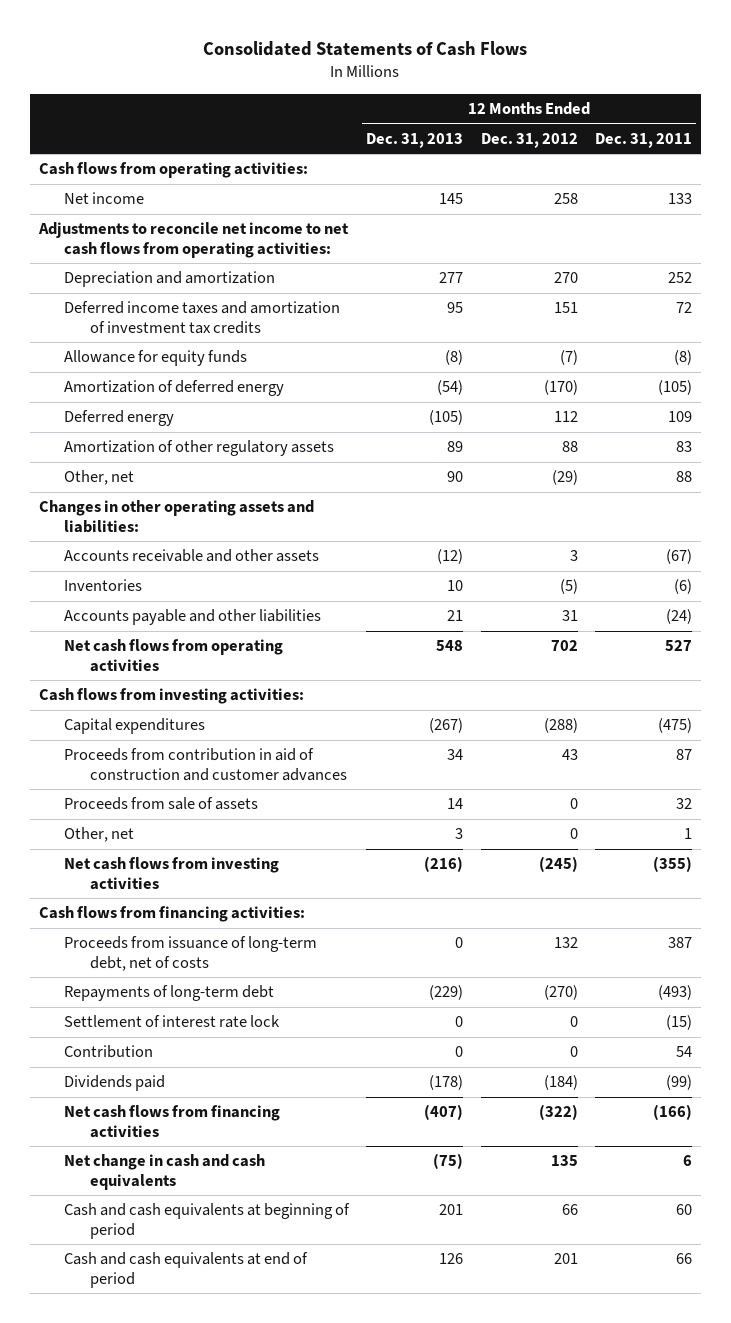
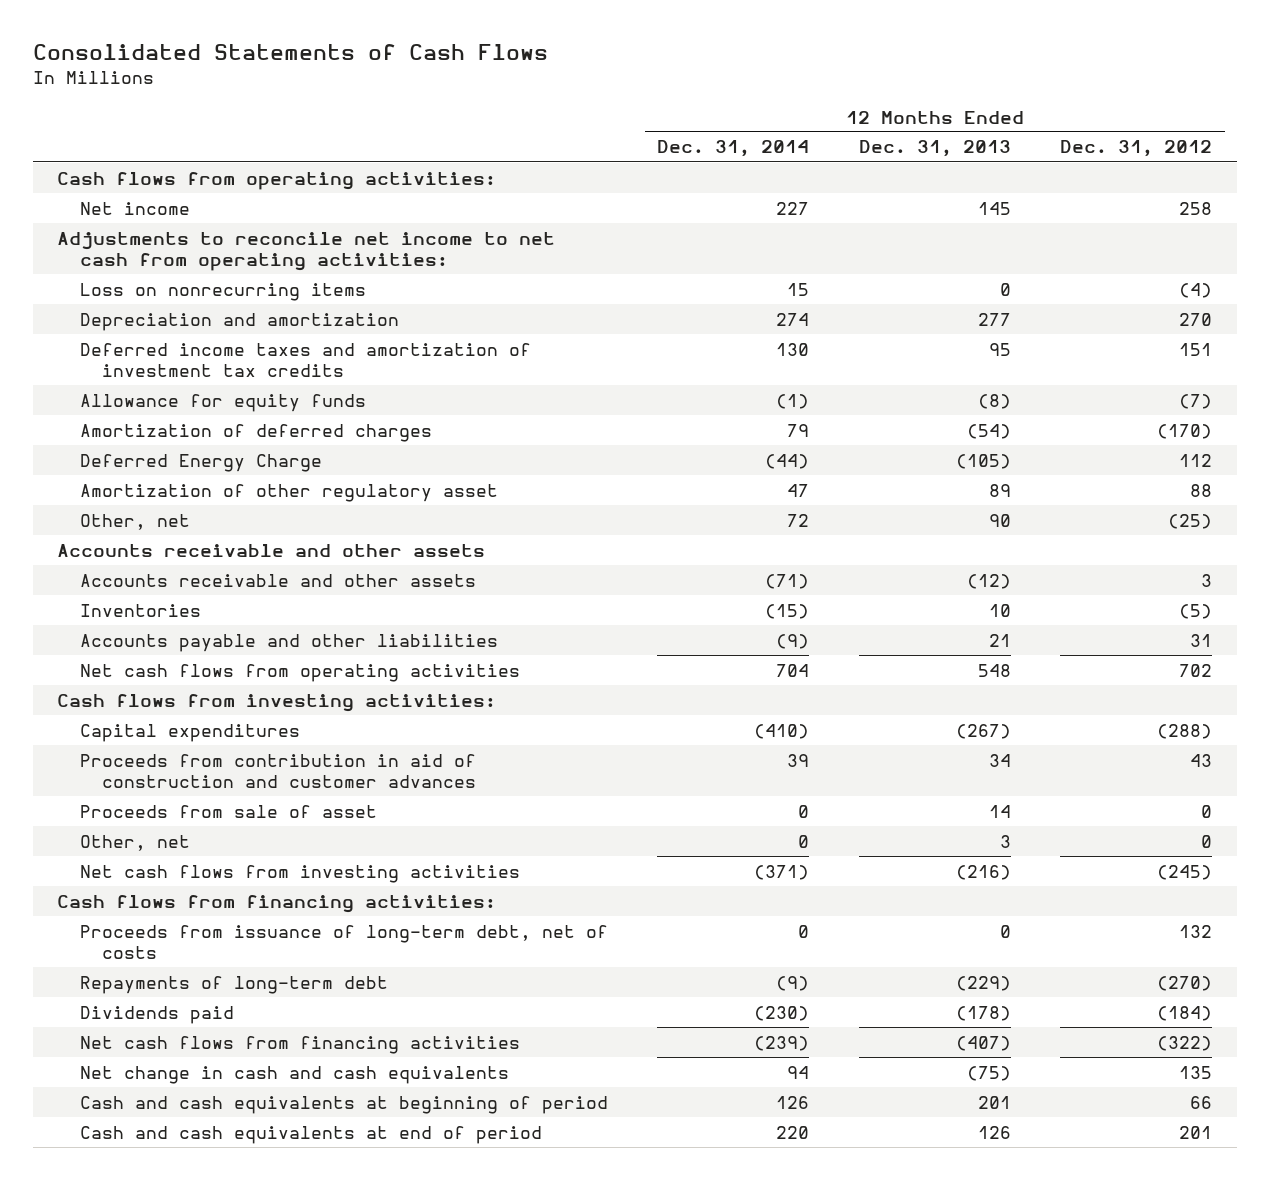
- | 12 Months Ended Dec. 31, 2013 | 12 Months Ended Dec. 31, 2012 | 12 Months Ended Dec. 31, 2011
+ | 12 Months Ended Dec. 31, 2014 | 12 Months Ended Dec. 31, 2013 | 12 Months Ended Dec. 31, 2012
- Adjustments to reconcile net income to net cash flows from operating activities:
+ Adjustments to reconcile net income to net cash from operating activities:
+ Loss on nonrecurring items | 15 | 0 | (4)
- Amortization of deferred energy | (54) | (170) | (105)
- Deferred energy | (105) | 112 | 109
- Amortization of other regulatory assets | 89 | 88 | 83
- Other, net | 90 | (29) | 88
- Changes in other operating assets and liabilities:
+ Amortization of deferred charges | 79 | (54) | (170)
+ Deferred Energy Charge | (44) | (105) | 112
+ Amortization of other regulatory asset | 47 | 89 | 88
+ Other, net | 72 | 90 | (25)
+ Accounts receivable and other assets
- Proceeds from sale of assets | 14 | 0 | 32
+ Proceeds from sale of asset | 0 | 14 | 0
- Settlement of interest rate lock | 0 | 0 | (15)
- Contribution | 0 | 0 | 54

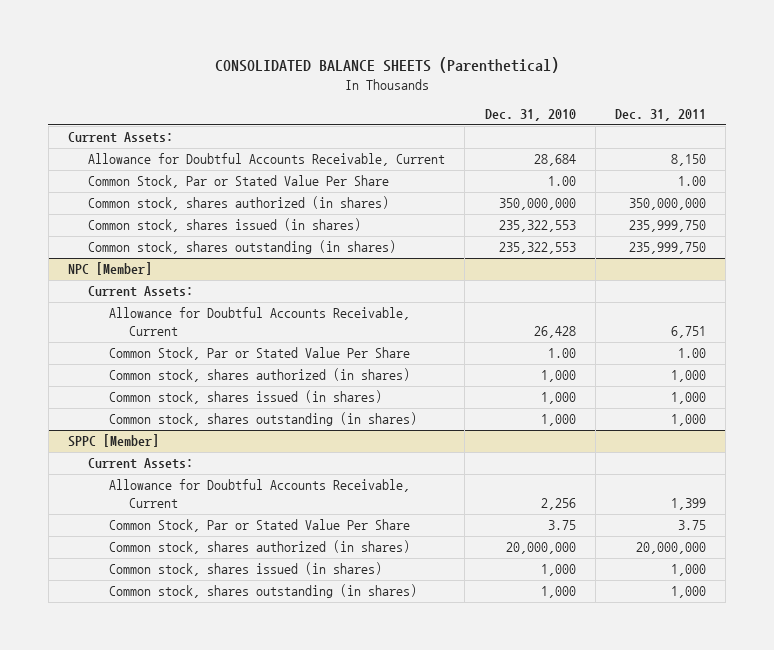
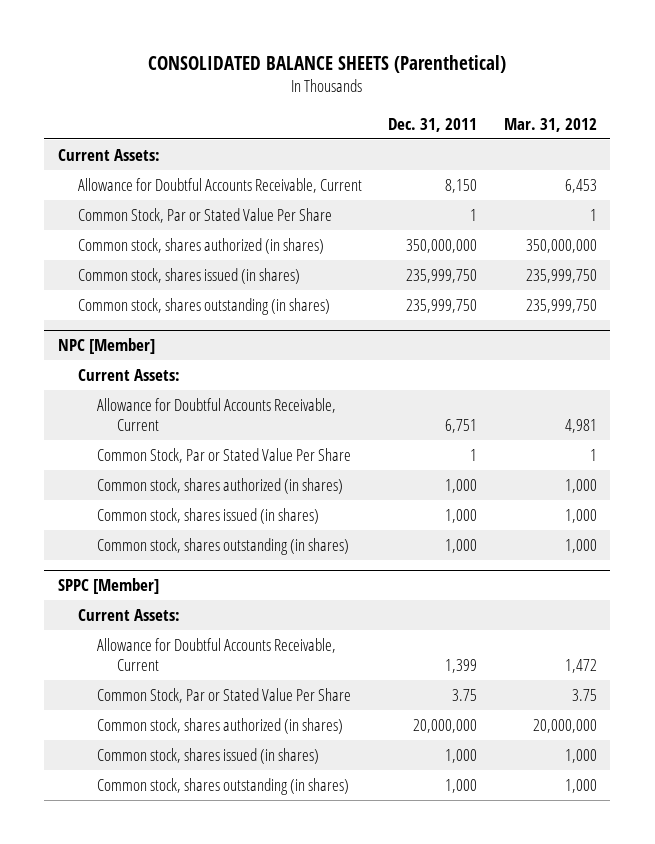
- | Dec. 31, 2010 | Dec. 31, 2011
+ | Dec. 31, 2011 | Mar. 31, 2012
- Common Stock, Par or Stated Value Per Share | 1.00 | 1.00
+ Common Stock, Par or Stated Value Per Share | 1 | 1
@ NPC [Member]
- Common Stock, Par or Stated Value Per Share | 1.00 | 1.00
+ Common Stock, Par or Stated Value Per Share | 1 | 1

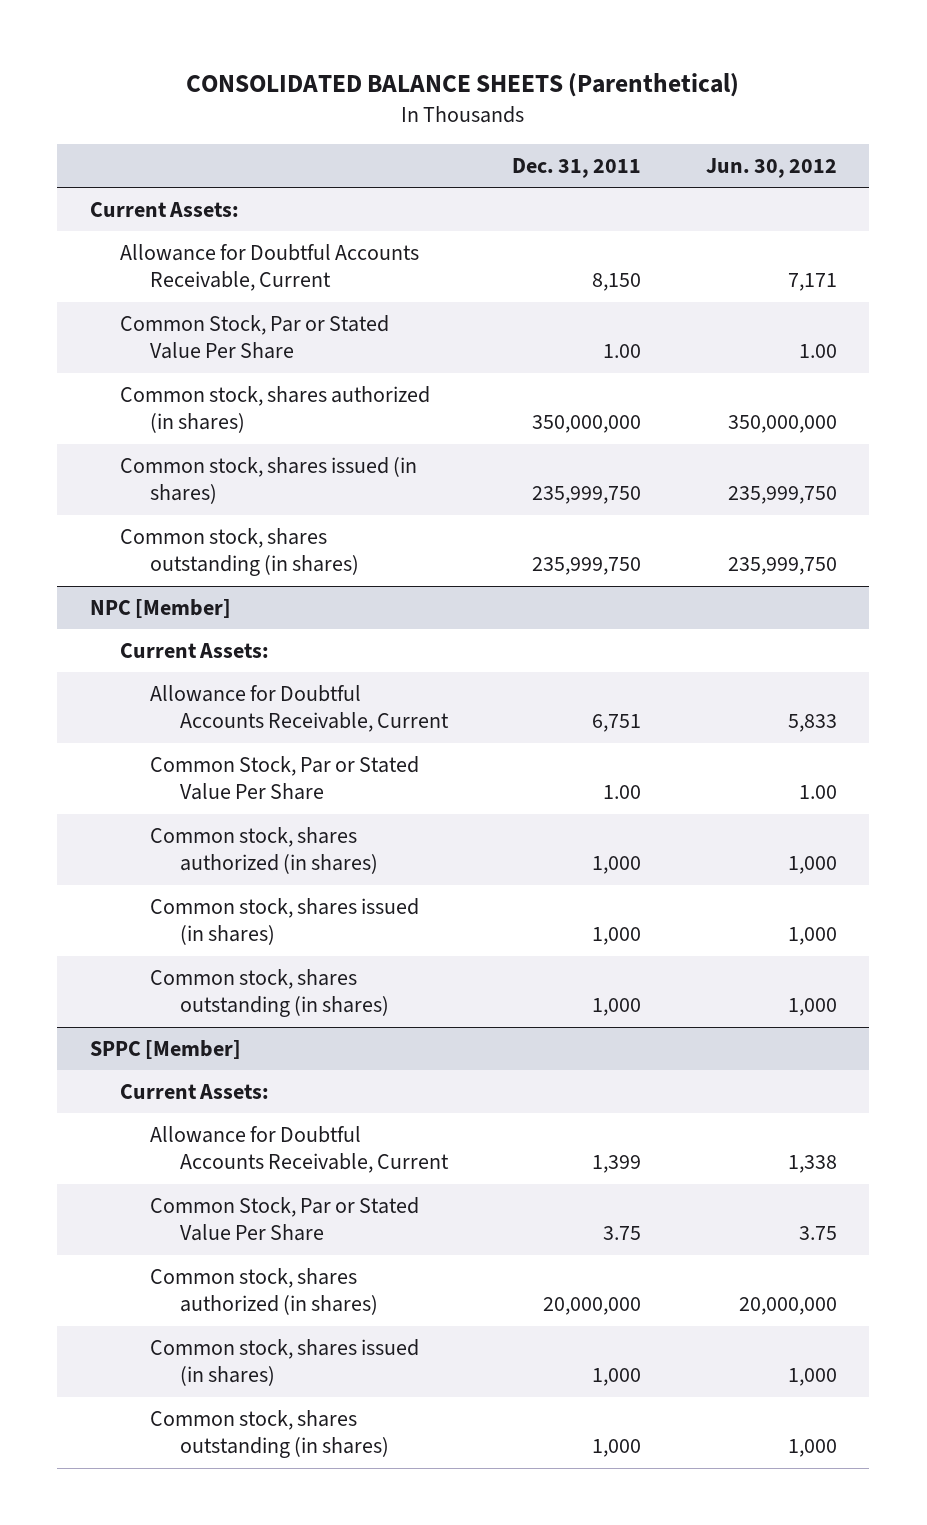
- | Dec. 31, 2011 | Mar. 31, 2012
+ | Dec. 31, 2011 | Jun. 30, 2012
- Common Stock, Par or Stated Value Per Share | 1 | 1
+ Common Stock, Par or Stated Value Per Share | 1.00 | 1.00
@ NPC [Member]
- Common Stock, Par or Stated Value Per Share | 1 | 1
+ Common Stock, Par or Stated Value Per Share | 1.00 | 1.00

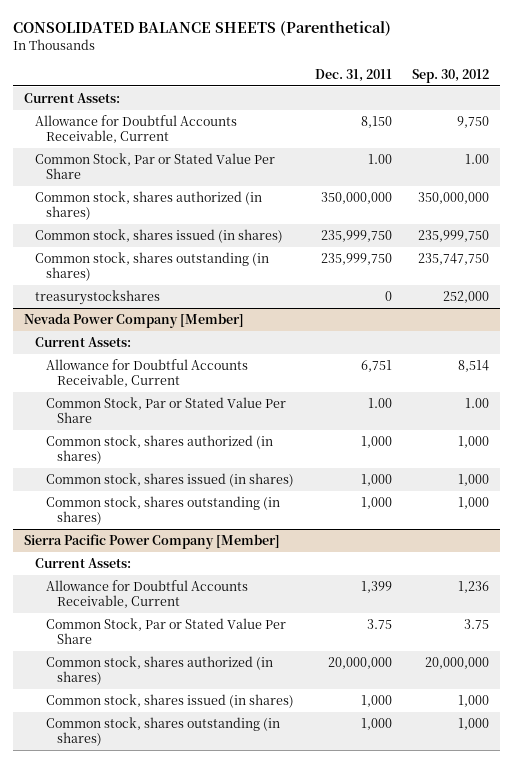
- | Dec. 31, 2011 | Jun. 30, 2012
+ | Dec. 31, 2011 | Sep. 30, 2012
- NPC [Member]
+ treasurystockshares | 0 | 252,000
+ Nevada Power Company [Member]
- SPPC [Member]
+ Sierra Pacific Power Company [Member]

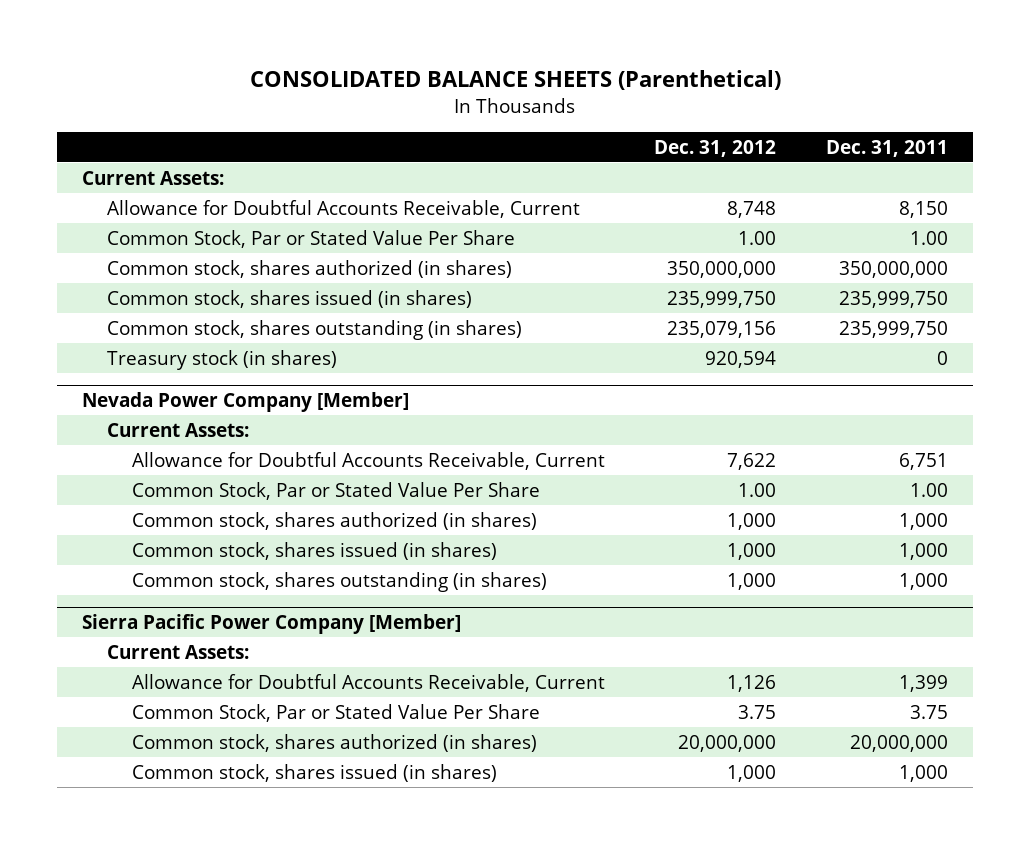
- | Dec. 31, 2011 | Sep. 30, 2012
+ | Dec. 31, 2012 | Dec. 31, 2011
- treasurystockshares | 0 | 252,000
+ Treasury stock (in shares) | 920,594 | 0
@ Sierra Pacific Power Company [Member]
- Common stock, shares outstanding (in shares) | 1,000 | 1,000

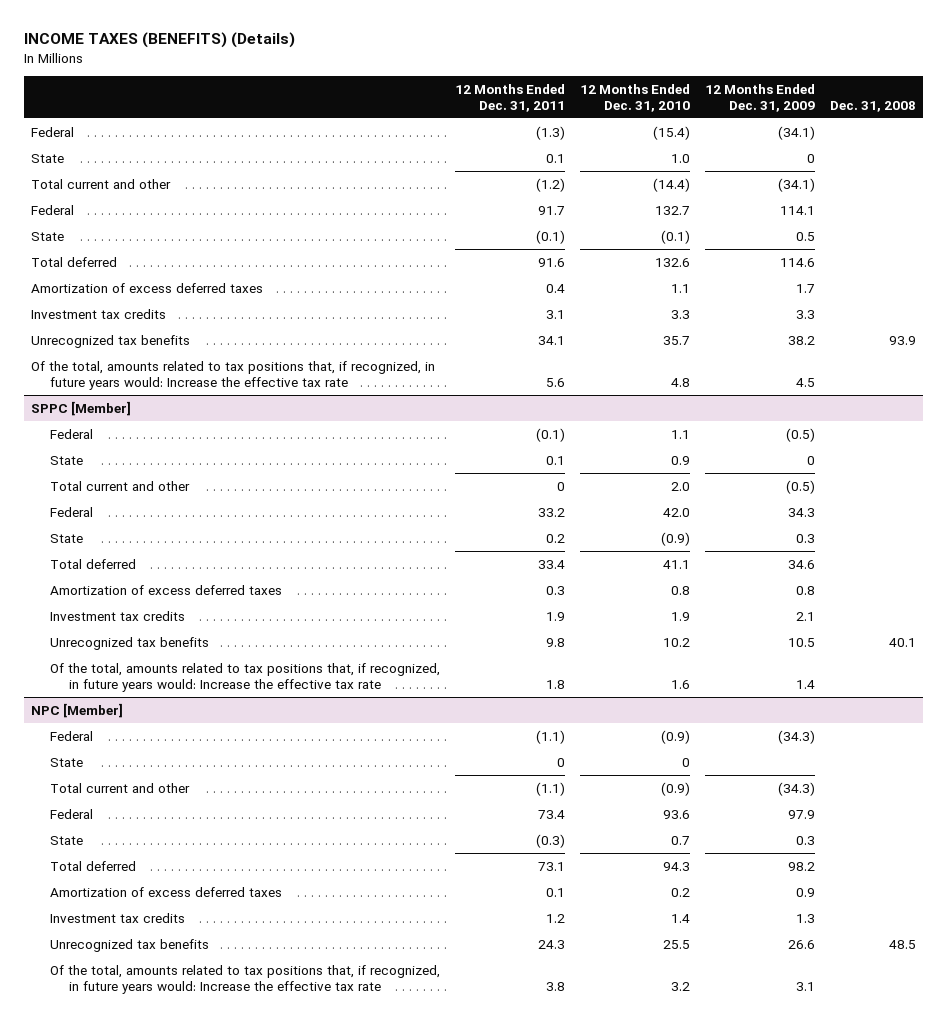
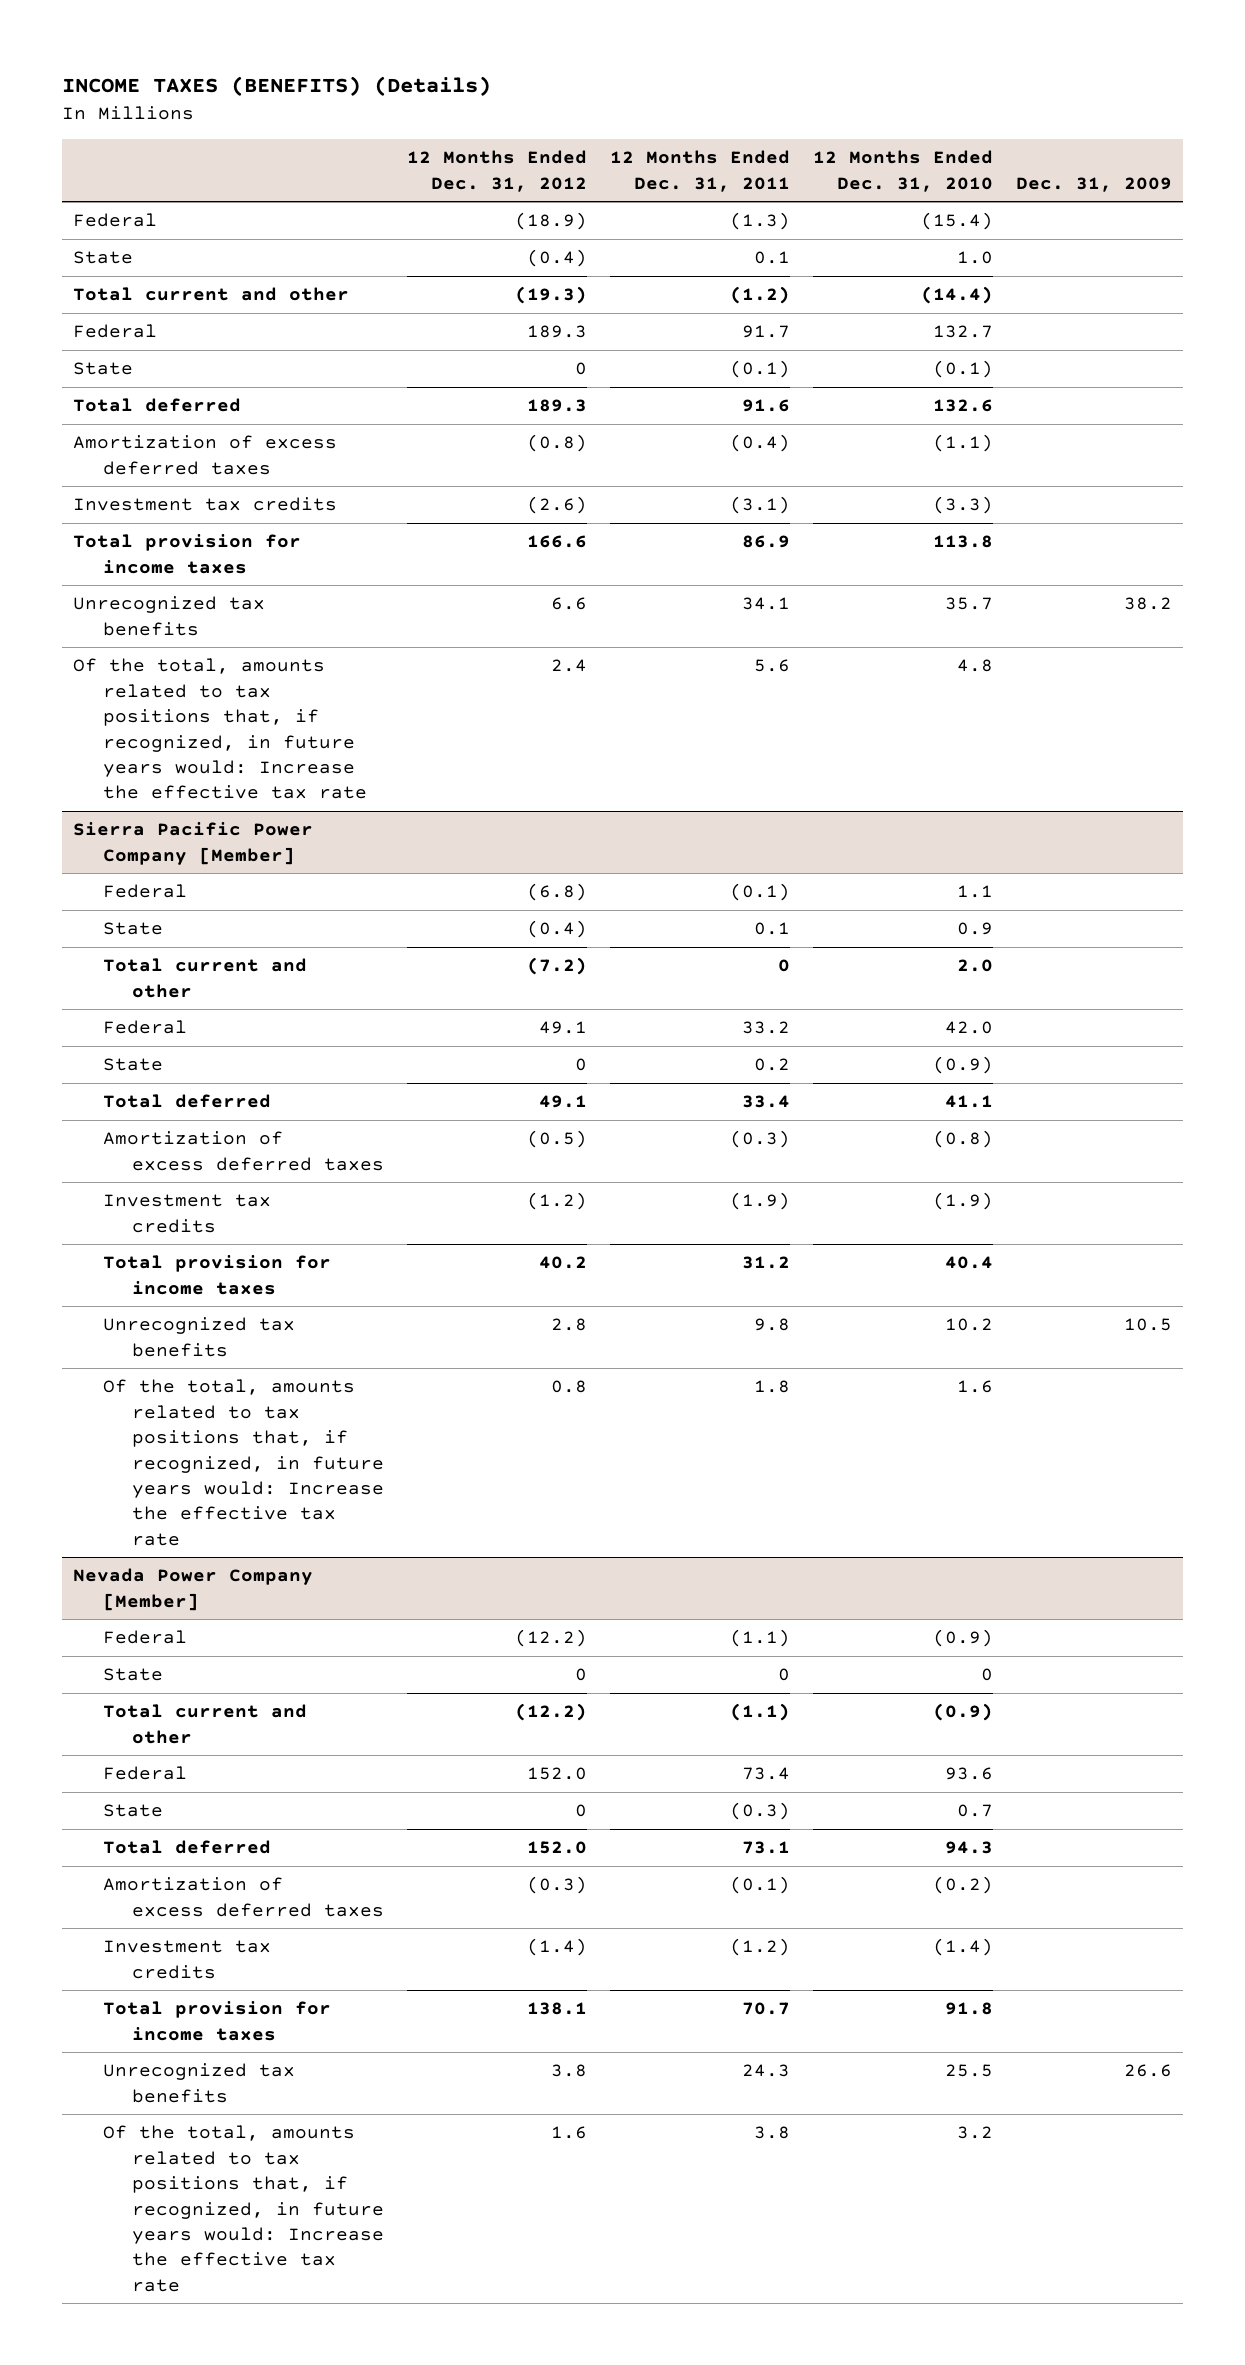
- | 12 Months Ended Dec. 31, 2011 | 12 Months Ended Dec. 31, 2010 | 12 Months Ended Dec. 31, 2009 | Dec. 31, 2008
+ | 12 Months Ended Dec. 31, 2012 | 12 Months Ended Dec. 31, 2011 | 12 Months Ended Dec. 31, 2010 | Dec. 31, 2009
- Amortization of excess deferred taxes | 0.4 | 1.1 | 1.7 |
- Investment tax credits | 3.1 | 3.3 | 3.3 |
+ Amortization of excess deferred taxes | (0.8) | (0.4) | (1.1) |
+ Investment tax credits | (2.6) | (3.1) | (3.3) |
+ Total provision for income taxes | 166.6 | 86.9 | 113.8 |
- SPPC [Member]
+ Sierra Pacific Power Company [Member]
- Amortization of excess deferred taxes | 0.3 | 0.8 | 0.8 |
- Investment tax credits | 1.9 | 1.9 | 2.1 |
+ Amortization of excess deferred taxes | (0.5) | (0.3) | (0.8) |
+ Investment tax credits | (1.2) | (1.9) | (1.9) |
+ Total provision for income taxes | 40.2 | 31.2 | 40.4 |
- NPC [Member]
+ Nevada Power Company [Member]
- Amortization of excess deferred taxes | 0.1 | 0.2 | 0.9 |
- Investment tax credits | 1.2 | 1.4 | 1.3 |
+ Amortization of excess deferred taxes | (0.3) | (0.1) | (0.2) |
+ Investment tax credits | (1.4) | (1.2) | (1.4) |
+ Total provision for income taxes | 138.1 | 70.7 | 91.8 |

